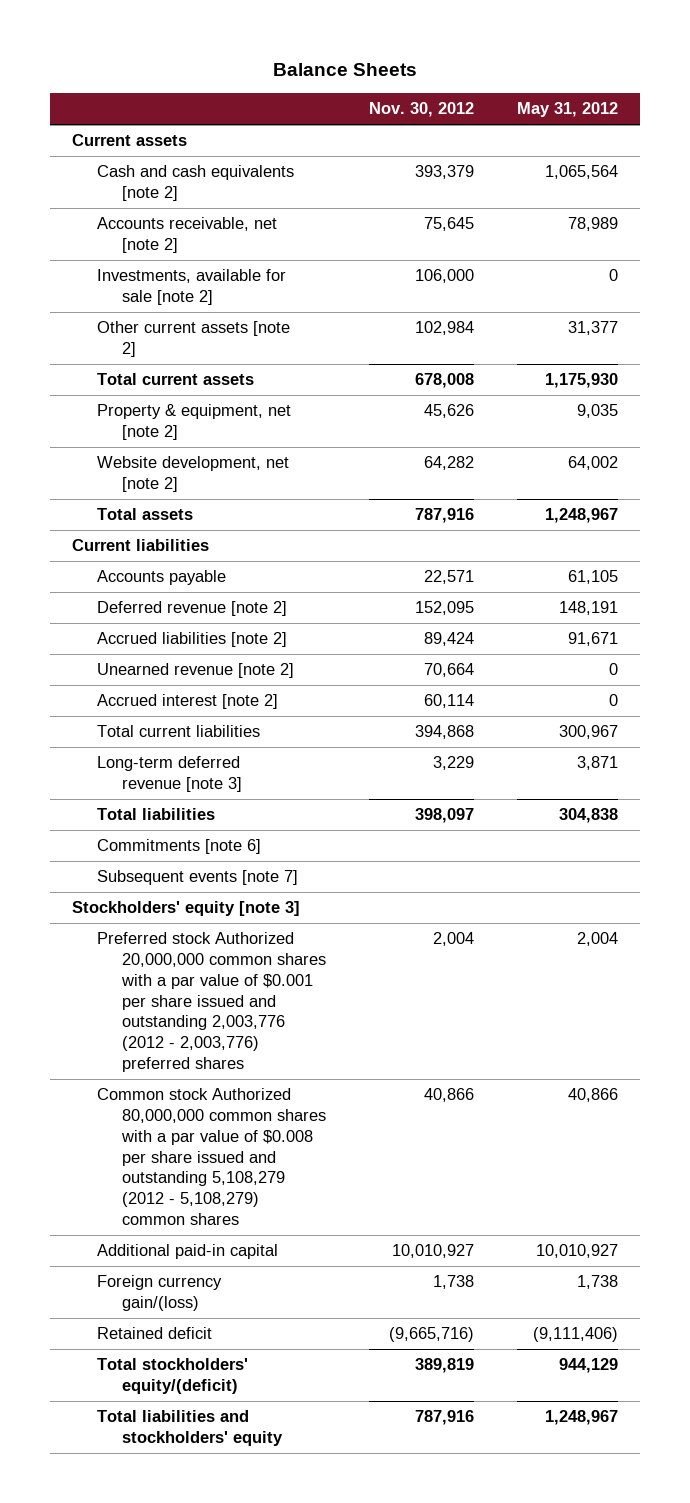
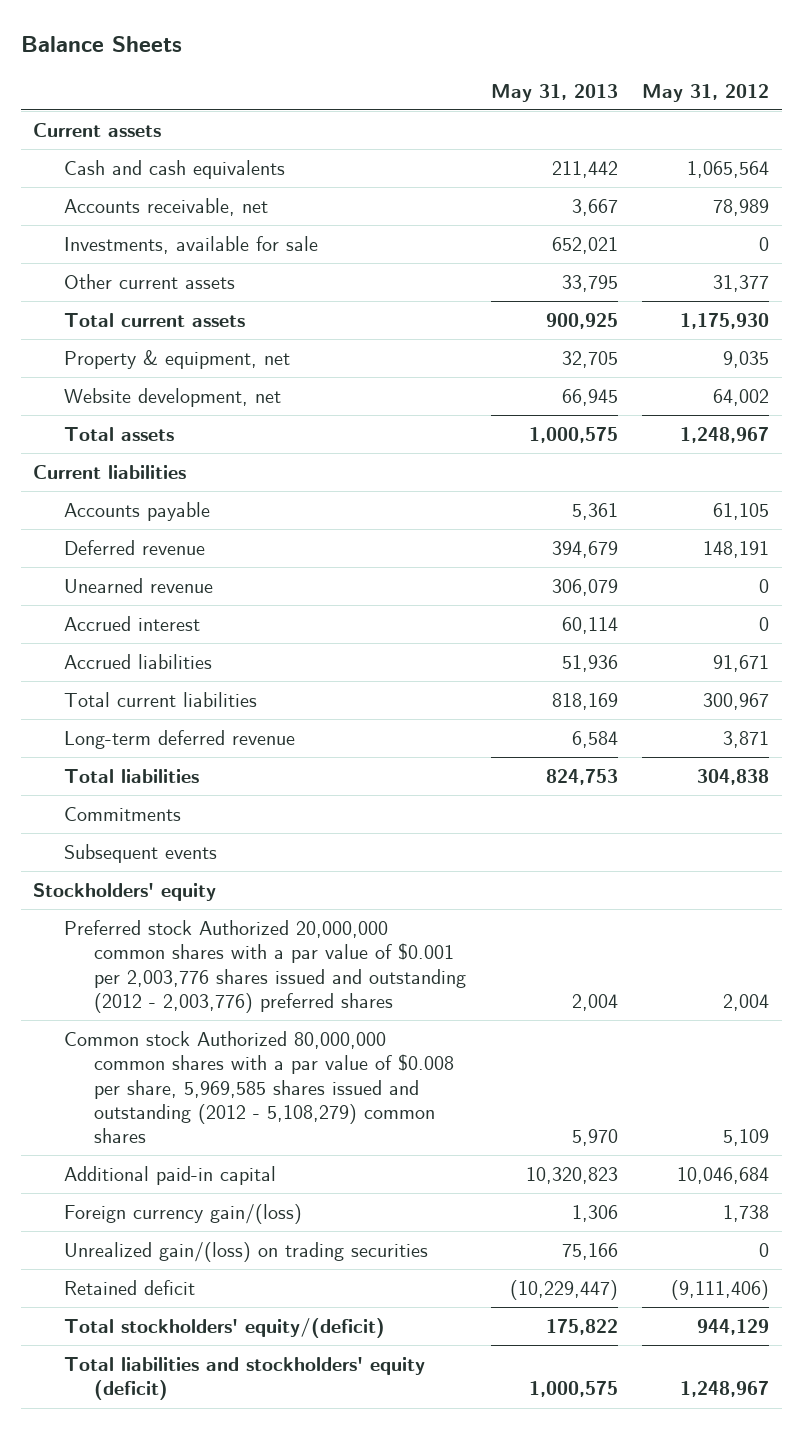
- | Nov. 30, 2012 | May 31, 2012
+ | May 31, 2013 | May 31, 2012
- Cash and cash equivalents [note 2] | 393,379 | 1,065,564
- Accounts receivable, net [note 2] | 75,645 | 78,989
- Investments, available for sale [note 2] | 106,000 | 0
- Other current assets [note 2] | 102,984 | 31,377
+ Cash and cash equivalents | 211,442 | 1,065,564
+ Accounts receivable, net | 3,667 | 78,989
+ Investments, available for sale | 652,021 | 0
+ Other current assets | 33,795 | 31,377
- Property & equipment, net [note 2] | 45,626 | 9,035
- Website development, net [note 2] | 64,282 | 64,002
+ Property & equipment, net | 32,705 | 9,035
+ Website development, net | 66,945 | 64,002
- Deferred revenue [note 2] | 152,095 | 148,191
- Accrued liabilities [note 2] | 89,424 | 91,671
- Unearned revenue [note 2] | 70,664 | 0
- Accrued interest [note 2] | 60,114 | 0
+ Deferred revenue | 394,679 | 148,191
+ Unearned revenue | 306,079 | 0
+ Accrued interest | 60,114 | 0
+ Accrued liabilities | 51,936 | 91,671
- Long-term deferred revenue [note 3] | 3,229 | 3,871
+ Long-term deferred revenue | 6,584 | 3,871
- Commitments [note 6]
- Subsequent events [note 7]
- Stockholders' equity [note 3]
- Preferred stock Authorized 20,000,000 common shares with a par value of $0.001 per share issued and outstanding 2,003,776 (2012 - 2,003,776) preferred shares | 2,004 | 2,004
- Common stock Authorized 80,000,000 common shares with a par value of $0.008 per share issued and outstanding 5,108,279 (2012 - 5,108,279) common shares | 40,866 | 40,866
- Additional paid-in capital | 10,010,927 | 10,010,927
+ Commitments
+ Subsequent events
+ Stockholders' equity
+ Preferred stock Authorized 20,000,000 common shares with a par value of $0.001 per 2,003,776 shares issued and outstanding (2012 - 2,003,776) preferred shares | 2,004 | 2,004
+ Common stock Authorized 80,000,000 common shares with a par value of $0.008 per share, 5,969,585 shares issued and outstanding (2012 - 5,108,279) common shares | 5,970 | 5,109
+ Additional paid-in capital | 10,320,823 | 10,046,684
+ Unrealized gain/(loss) on trading securities | 75,166 | 0
- Total liabilities and stockholders' equity | 787,916 | 1,248,967
+ Total liabilities and stockholders' equity (deficit) | 1,000,575 | 1,248,967

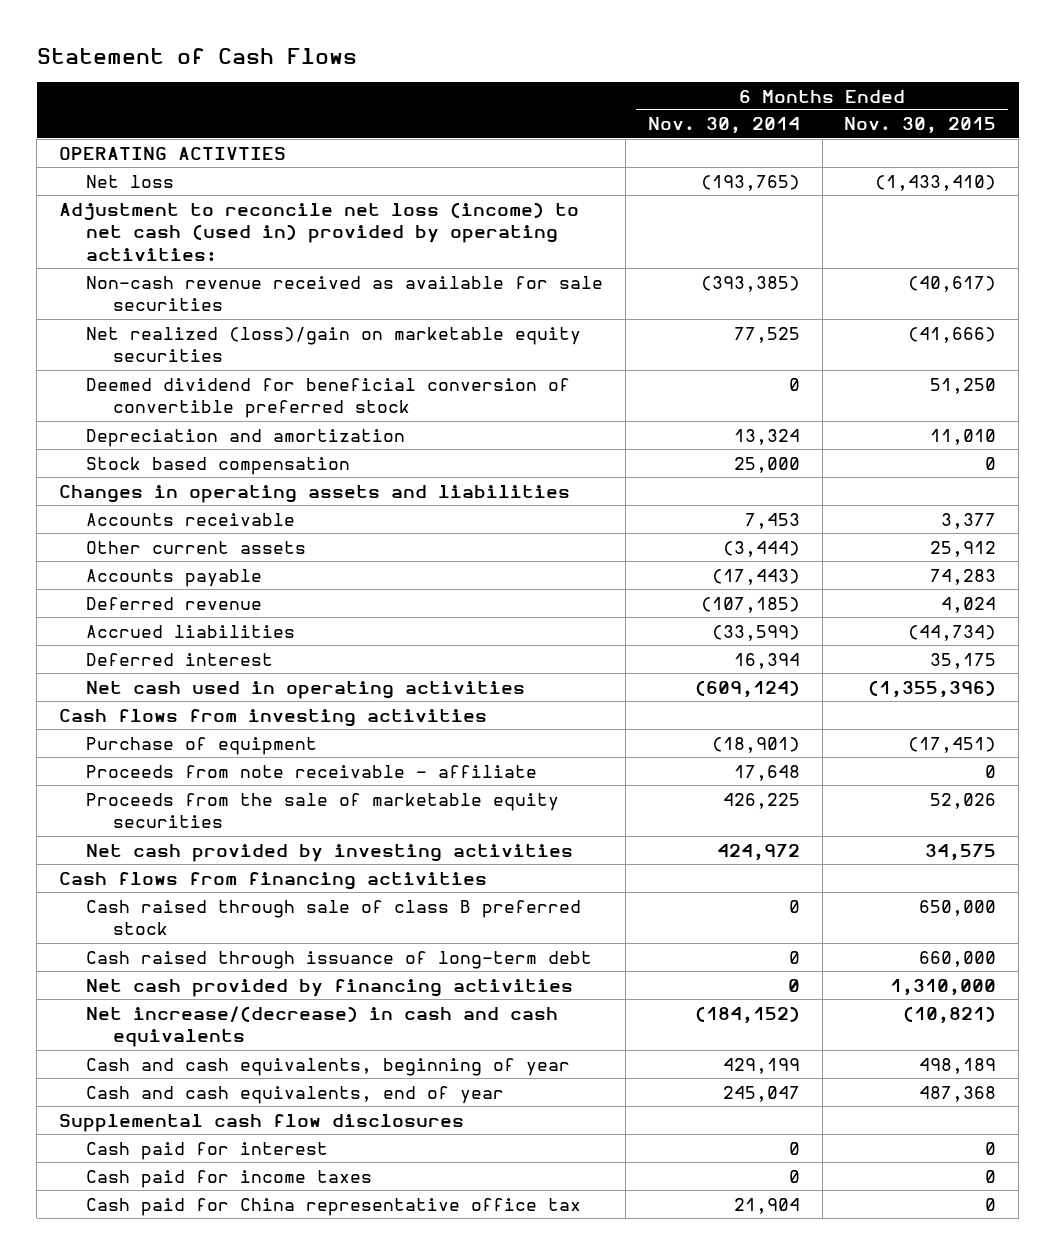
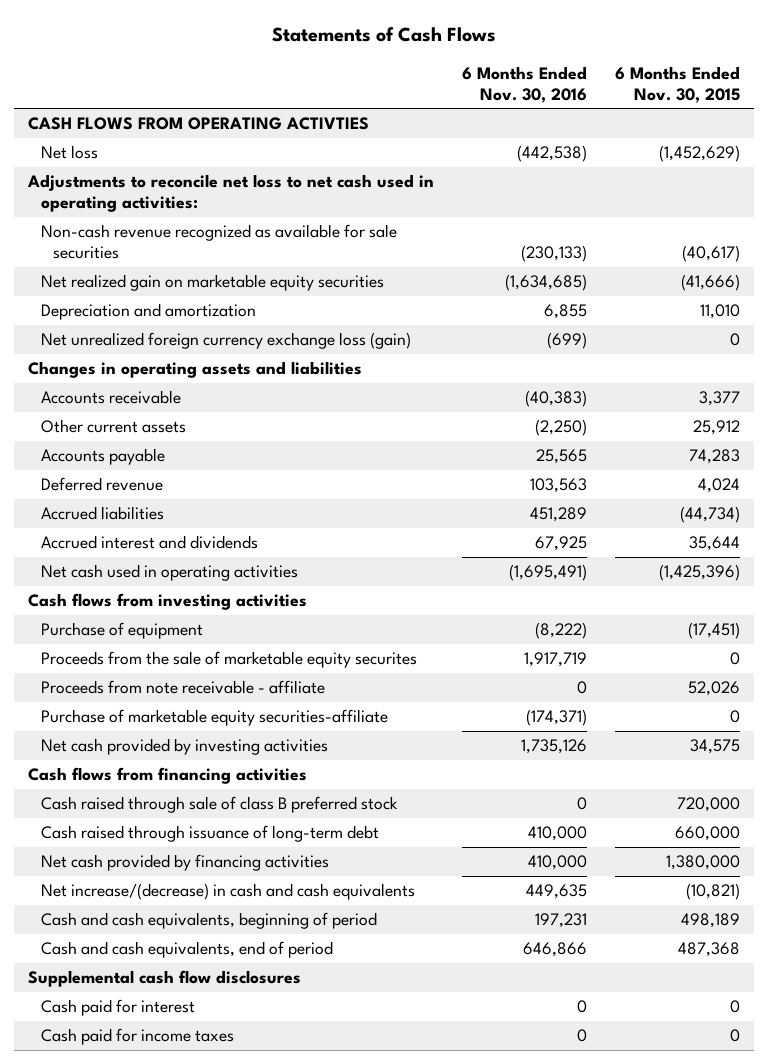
- Statement of Cash Flows
+ Statements of Cash Flows
- | 6 Months Ended Nov. 30, 2014 | 6 Months Ended Nov. 30, 2015
+ | 6 Months Ended Nov. 30, 2016 | 6 Months Ended Nov. 30, 2015
- OPERATING ACTIVTIES
- Net loss | (193,765) | (1,433,410)
- Adjustment to reconcile net loss (income) to net cash (used in) provided by operating activities:
- Non-cash revenue received as available for sale securities | (393,385) | (40,617)
- Net realized (loss)/gain on marketable equity securities | 77,525 | (41,666)
- Deemed dividend for beneficial conversion of convertible preferred stock | 0 | 51,250
+ CASH FLOWS FROM OPERATING ACTIVTIES
+ Net loss | (442,538) | (1,452,629)
+ Adjustments to reconcile net loss to net cash used in operating activities:
+ Non-cash revenue recognized as available for sale securities | (230,133) | (40,617)
+ Net realized gain on marketable equity securities | (1,634,685) | (41,666)
- Stock based compensation | 25,000 | 0
+ Net unrealized foreign currency exchange loss (gain) | (699) | 0
- Deferred interest | 16,394 | 35,175
- Net cash used in operating activities | (609,124) | (1,355,396)
+ Accrued interest and dividends | 67,925 | 35,644
+ Net cash used in operating activities | (1,695,491) | (1,425,396)
- Proceeds from note receivable - affiliate | 17,648 | 0
- Proceeds from the sale of marketable equity securities | 426,225 | 52,026
+ Proceeds from the sale of marketable equity securites | 1,917,719 | 0
+ Proceeds from note receivable - affiliate | 0 | 52,026
+ Purchase of marketable equity securities-affiliate | (174,371) | 0
- Cash raised through sale of class B preferred stock | 0 | 650,000
+ Cash raised through sale of class B preferred stock | 0 | 720,000
- Net cash provided by financing activities | 0 | 1,310,000
+ Net cash provided by financing activities | 410,000 | 1,380,000
- Cash and cash equivalents, beginning of year | 429,199 | 498,189
- Cash and cash equivalents, end of year | 245,047 | 487,368
+ Cash and cash equivalents, beginning of period | 197,231 | 498,189
+ Cash and cash equivalents, end of period | 646,866 | 487,368
- Cash paid for China representative office tax | 21,904 | 0

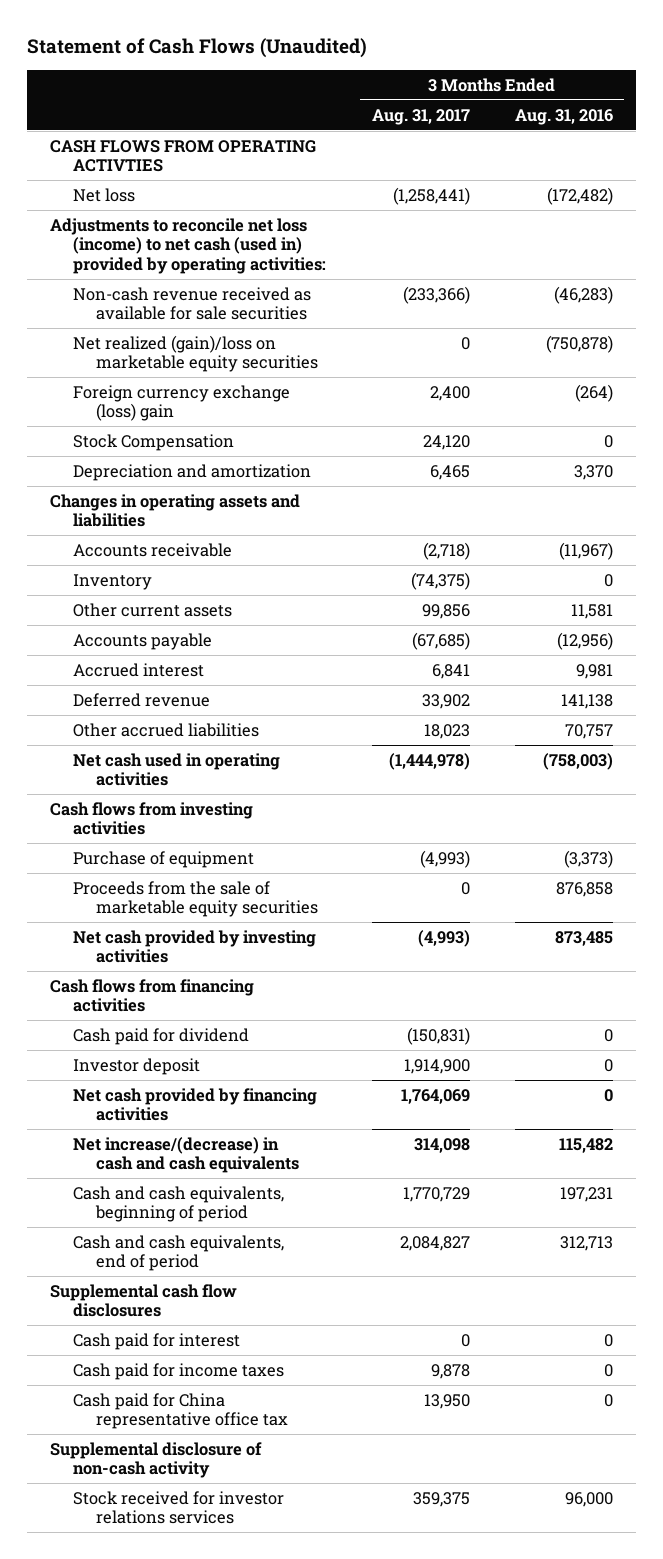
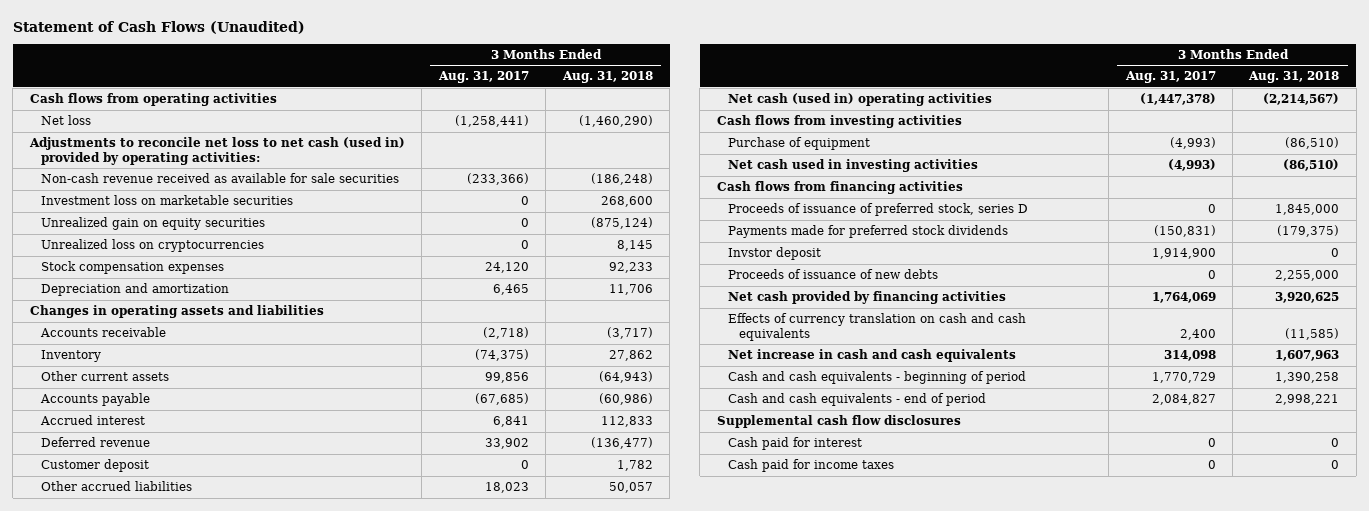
- | 3 Months Ended Aug. 31, 2017 | 3 Months Ended Aug. 31, 2016
+ | 3 Months Ended Aug. 31, 2017 | 3 Months Ended Aug. 31, 2018
- CASH FLOWS FROM OPERATING ACTIVTIES
+ Cash flows from operating activities
- Adjustments to reconcile net loss (income) to net cash (used in) provided by operating activities:
+ Adjustments to reconcile net loss to net cash (used in) provided by operating activities:
- Net realized (gain)/loss on marketable equity securities | 0 | (750,878)
- Foreign currency exchange (loss) gain | 2,400 | (264)
- Stock Compensation | 24,120 | 0
+ Investment loss on marketable securities | 0 | 268,600
+ Unrealized gain on equity securities | 0 | (875,124)
+ Unrealized loss on cryptocurrencies | 0 | 8,145
+ Stock compensation expenses | 24,120 | 92,233
+ Customer deposit | 0 | 1,782
- Net cash used in operating activities | (1,444,978) | (758,003)
+ Net cash (used in) operating activities | (1,447,378) | (2,214,567)
- Proceeds from the sale of marketable equity securities | 0 | 876,858
- Net cash provided by investing activities | (4,993) | 873,485
+ Net cash used in investing activities | (4,993) | (86,510)
- Cash paid for dividend | (150,831) | 0
- Investor deposit | 1,914,900 | 0
+ Proceeds of issuance of preferred stock, series D | 0 | 1,845,000
+ Payments made for preferred stock dividends | (150,831) | (179,375)
+ Invstor deposit | 1,914,900 | 0
+ Proceeds of issuance of new debts | 0 | 2,255,000
- Net increase/(decrease) in cash and cash equivalents | 314,098 | 115,482
- Cash and cash equivalents, beginning of period | 1,770,729 | 197,231
- Cash and cash equivalents, end of period | 2,084,827 | 312,713
+ Effects of currency translation on cash and cash equivalents | 2,400 | (11,585)
+ Net increase in cash and cash equivalents | 314,098 | 1,607,963
+ Cash and cash equivalents - beginning of period | 1,770,729 | 1,390,258
+ Cash and cash equivalents - end of period | 2,084,827 | 2,998,221
- Cash paid for income taxes | 9,878 | 0
- Cash paid for China representative office tax | 13,950 | 0
- Supplemental disclosure of non-cash activity
- Stock received for investor relations services | 359,375 | 96,000
+ Cash paid for income taxes | 0 | 0

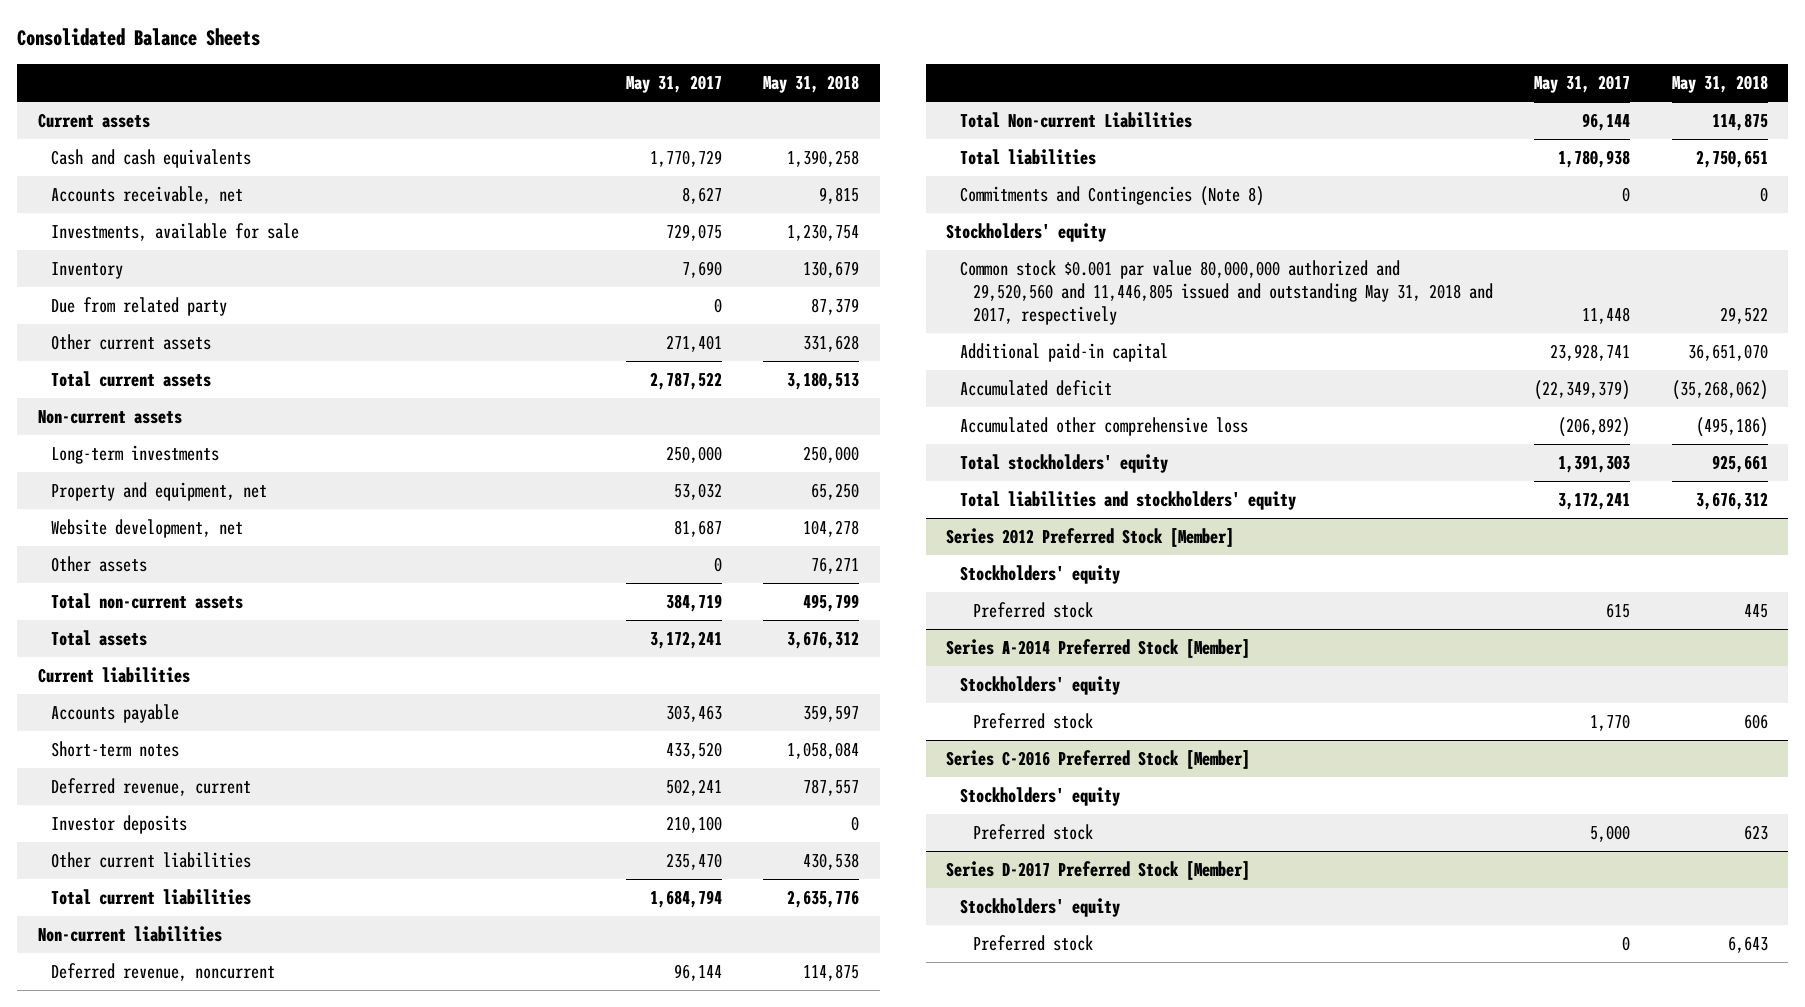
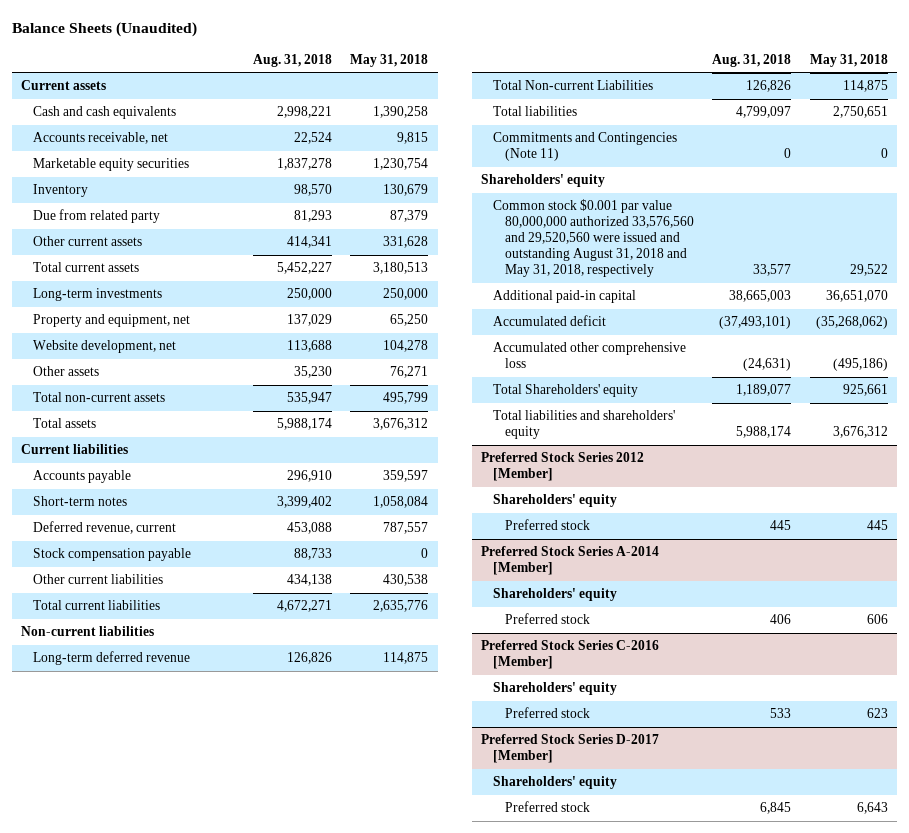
- Consolidated Balance Sheets
+ Balance Sheets (Unaudited)
- | May 31, 2017 | May 31, 2018
+ | Aug. 31, 2018 | May 31, 2018
- Investments, available for sale | 729,075 | 1,230,754
+ Marketable equity securities | 1,837,278 | 1,230,754
- Non-current assets
- Investor deposits | 210,100 | 0
+ Stock compensation payable | 88,733 | 0
- Deferred revenue, noncurrent | 96,144 | 114,875
+ Long-term deferred revenue | 126,826 | 114,875
- Commitments and Contingencies (Note 8) | 0 | 0
- Stockholders' equity
- Common stock $0.001 par value 80,000,000 authorized and 29,520,560 and 11,446,805 issued and outstanding May 31, 2018 and 2017, respectively | 11,448 | 29,522
+ Commitments and Contingencies (Note 11) | 0 | 0
+ Shareholders' equity
+ Common stock $0.001 par value 80,000,000 authorized 33,576,560 and 29,520,560 were issued and outstanding August 31, 2018 and May 31, 2018, respectively | 33,577 | 29,522
- Total stockholders' equity | 1,391,303 | 925,661
- Total liabilities and stockholders' equity | 3,172,241 | 3,676,312
- Series 2012 Preferred Stock [Member]
- Stockholders' equity
+ Total Shareholders' equity | 1,189,077 | 925,661
+ Total liabilities and shareholders' equity | 5,988,174 | 3,676,312
+ Preferred Stock Series 2012 [Member]
+ Shareholders' equity
- Series A-2014 Preferred Stock [Member]
- Stockholders' equity
+ Preferred Stock Series A-2014 [Member]
+ Shareholders' equity
- Series C-2016 Preferred Stock [Member]
- Stockholders' equity
+ Preferred Stock Series C-2016 [Member]
+ Shareholders' equity
- Series D-2017 Preferred Stock [Member]
- Stockholders' equity
+ Preferred Stock Series D-2017 [Member]
+ Shareholders' equity

